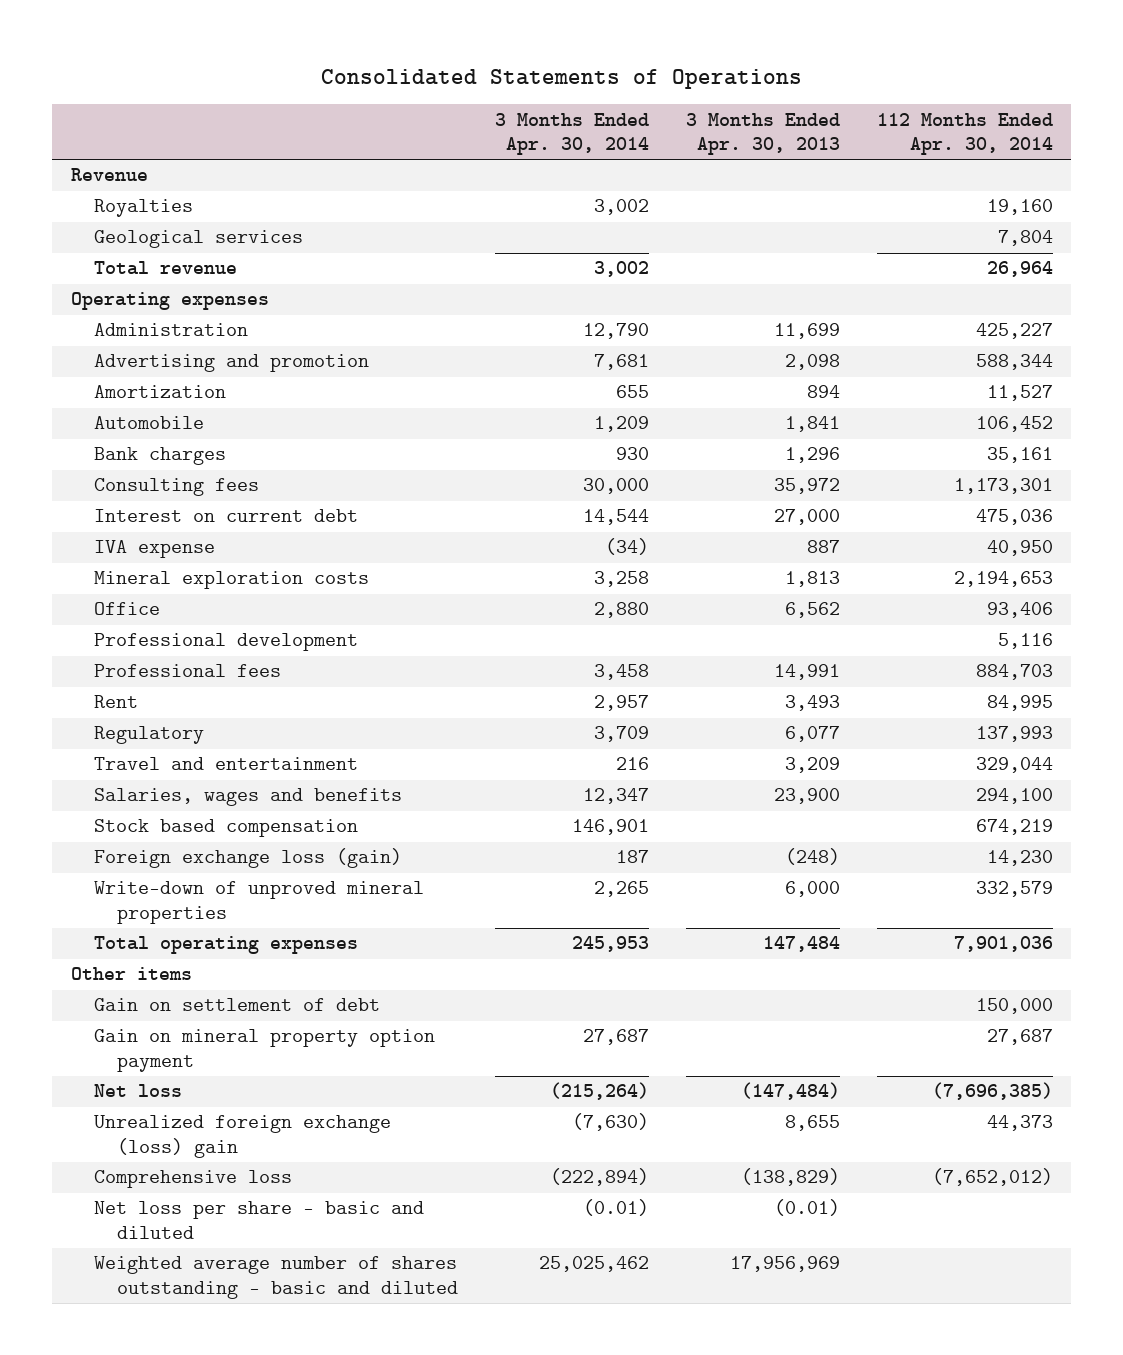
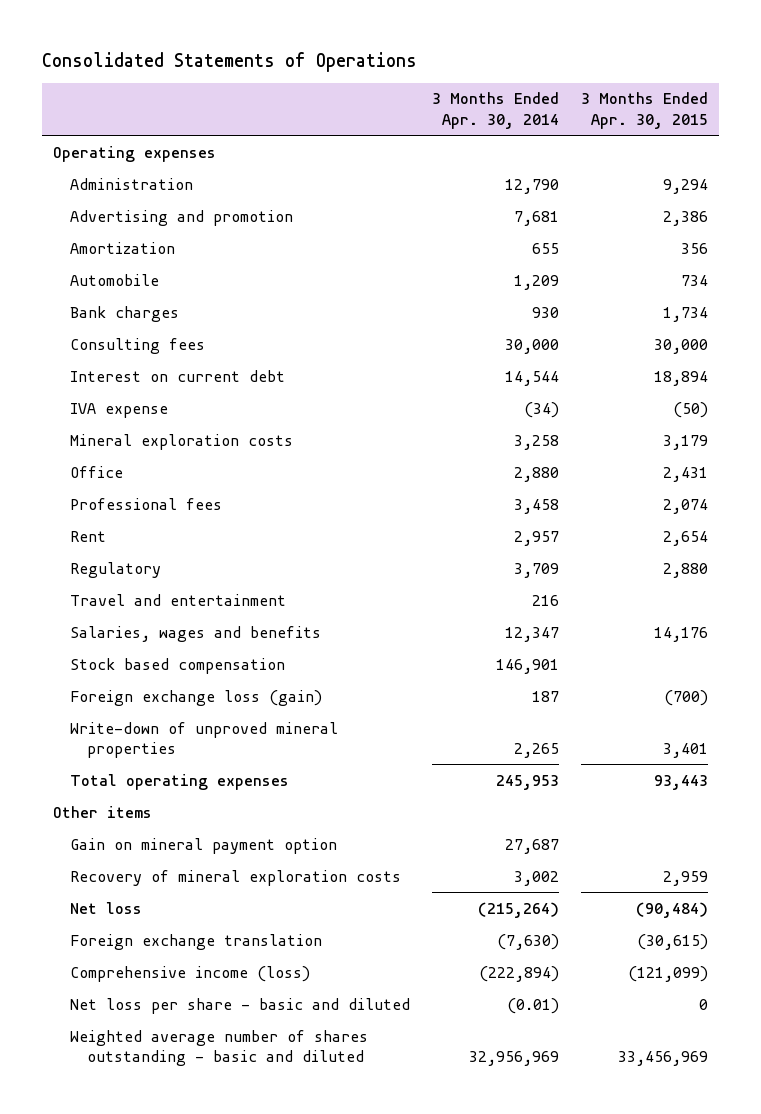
- | 3 Months Ended Apr. 30, 2014 | 3 Months Ended Apr. 30, 2013 | 112 Months Ended Apr. 30, 2014
+ | 3 Months Ended Apr. 30, 2014 | 3 Months Ended Apr. 30, 2015
- Revenue
- Royalties | 3,002 | | 19,160
- Geological services | | | 7,804
- Total revenue | 3,002 | | 26,964
- Professional development | | | 5,116
- Gain on settlement of debt | | | 150,000
- Gain on mineral property option payment | 27,687 | | 27,687
+ Gain on mineral payment option | 27,687 |
+ Recovery of mineral exploration costs | 3,002 | 2,959
- Unrealized foreign exchange (loss) gain | (7,630) | 8,655 | 44,373
- Comprehensive loss | (222,894) | (138,829) | (7,652,012)
+ Foreign exchange translation | (7,630) | (30,615)
+ Comprehensive income (loss) | (222,894) | (121,099)
- Weighted average number of shares outstanding - basic and diluted | 25,025,462 | 17,956,969 |
+ Weighted average number of shares outstanding - basic and diluted | 32,956,969 | 33,456,969

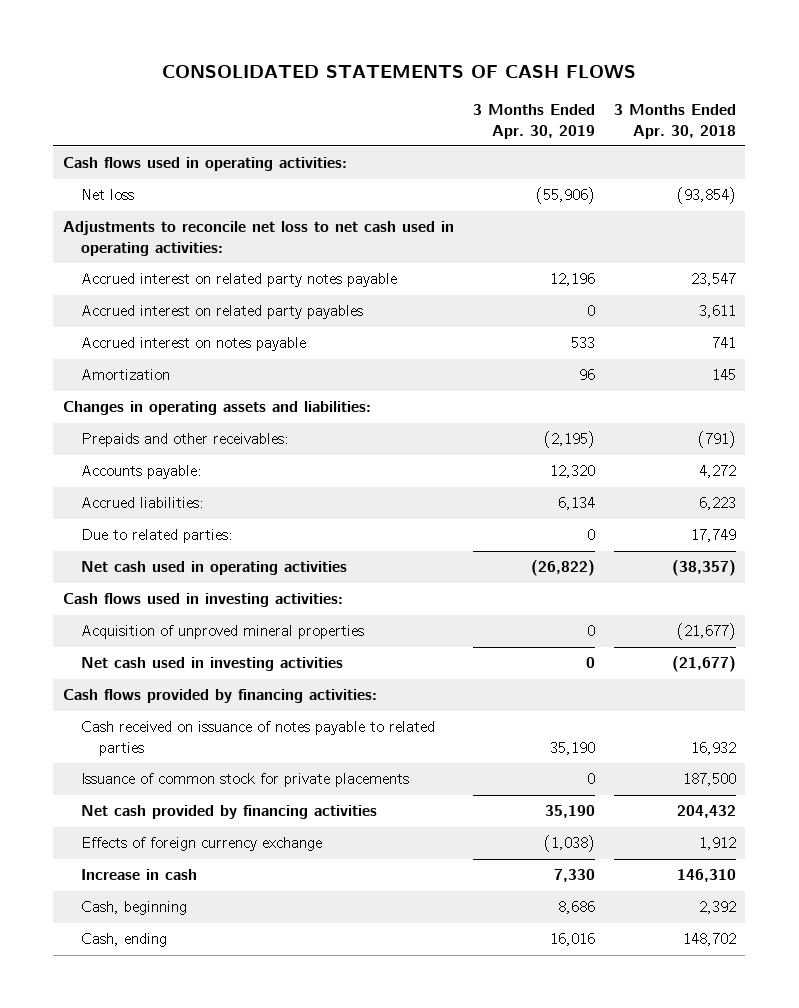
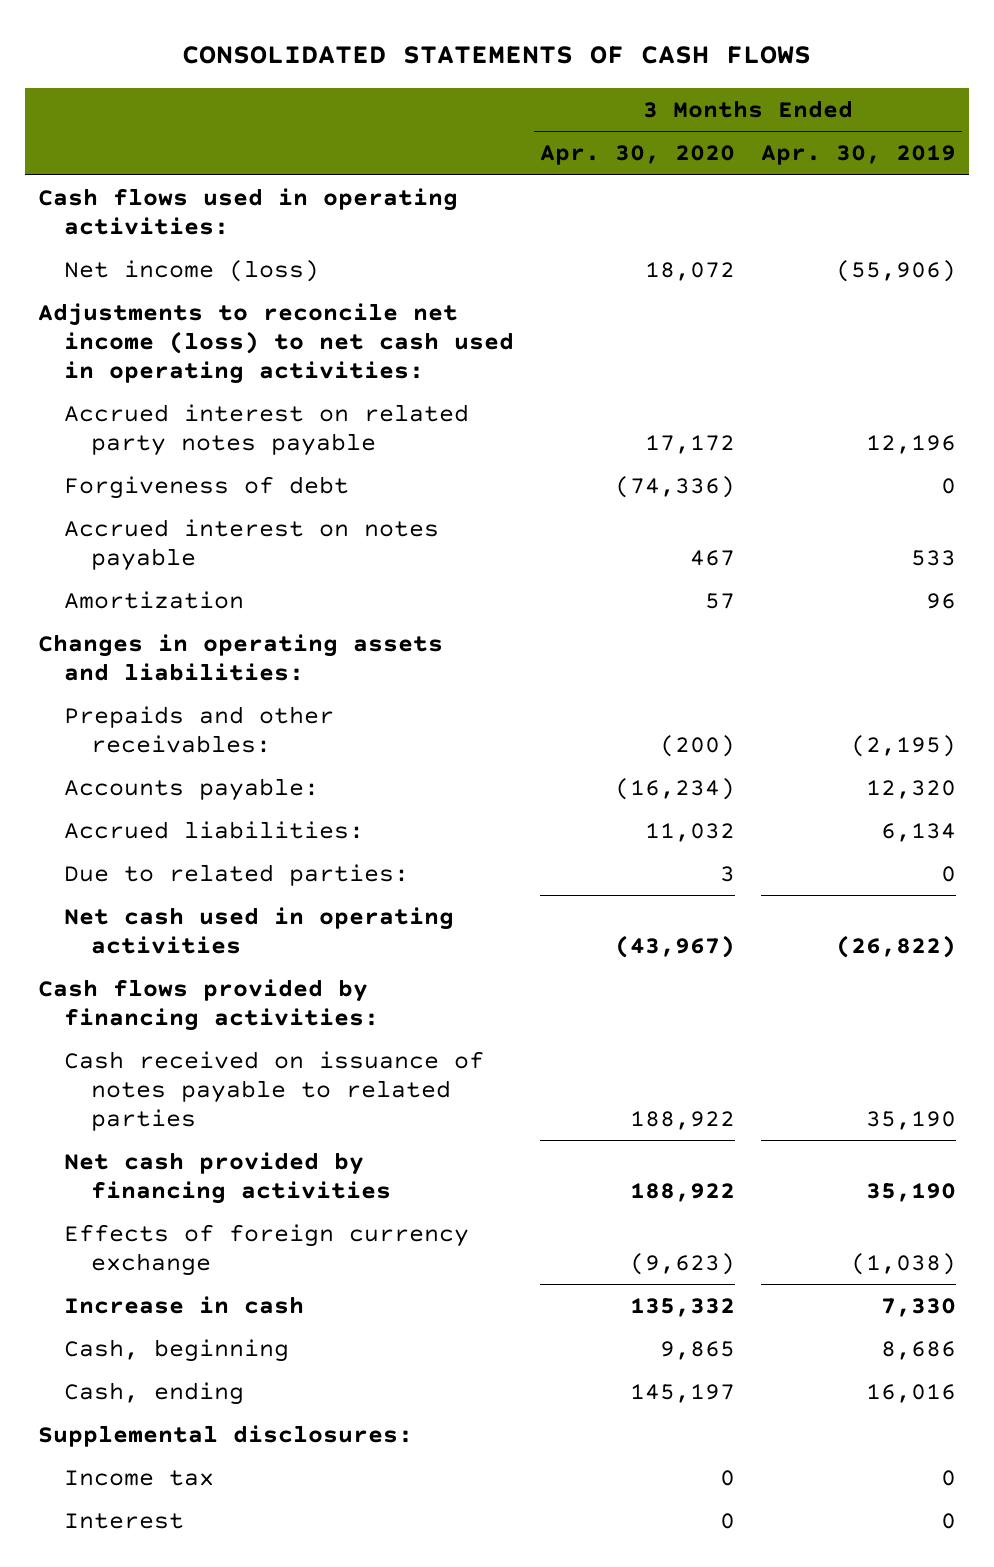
- | 3 Months Ended Apr. 30, 2019 | 3 Months Ended Apr. 30, 2018
+ | 3 Months Ended Apr. 30, 2020 | 3 Months Ended Apr. 30, 2019
- Net loss | (55,906) | (93,854)
- Adjustments to reconcile net loss to net cash used in operating activities:
+ Net income (loss) | 18,072 | (55,906)
+ Adjustments to reconcile net income (loss) to net cash used in operating activities:
- Accrued interest on related party payables | 0 | 3,611
+ Forgiveness of debt | (74,336) | 0
- Cash flows used in investing activities:
- Acquisition of unproved mineral properties | 0 | (21,677)
- Net cash used in investing activities | 0 | (21,677)
- Issuance of common stock for private placements | 0 | 187,500
+ Supplemental disclosures:
+ Income tax | 0 | 0
+ Interest | 0 | 0

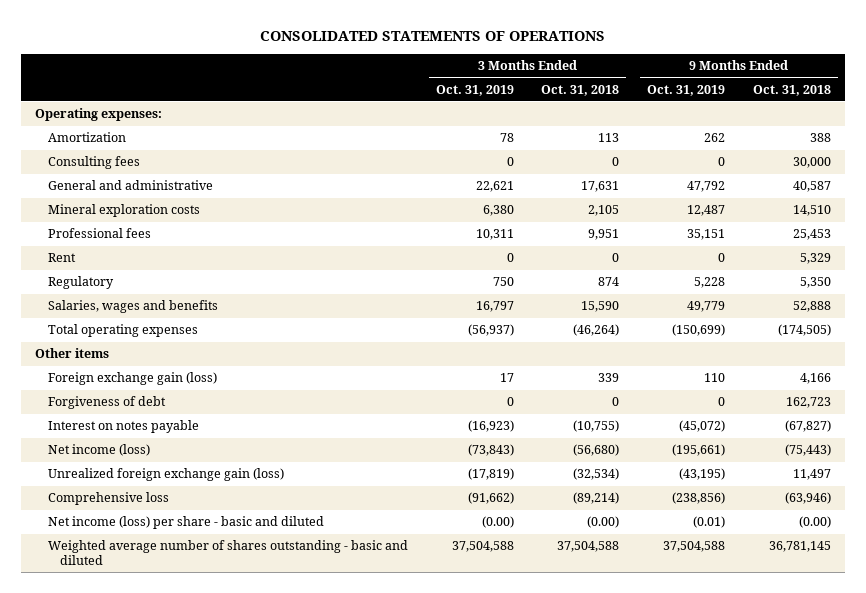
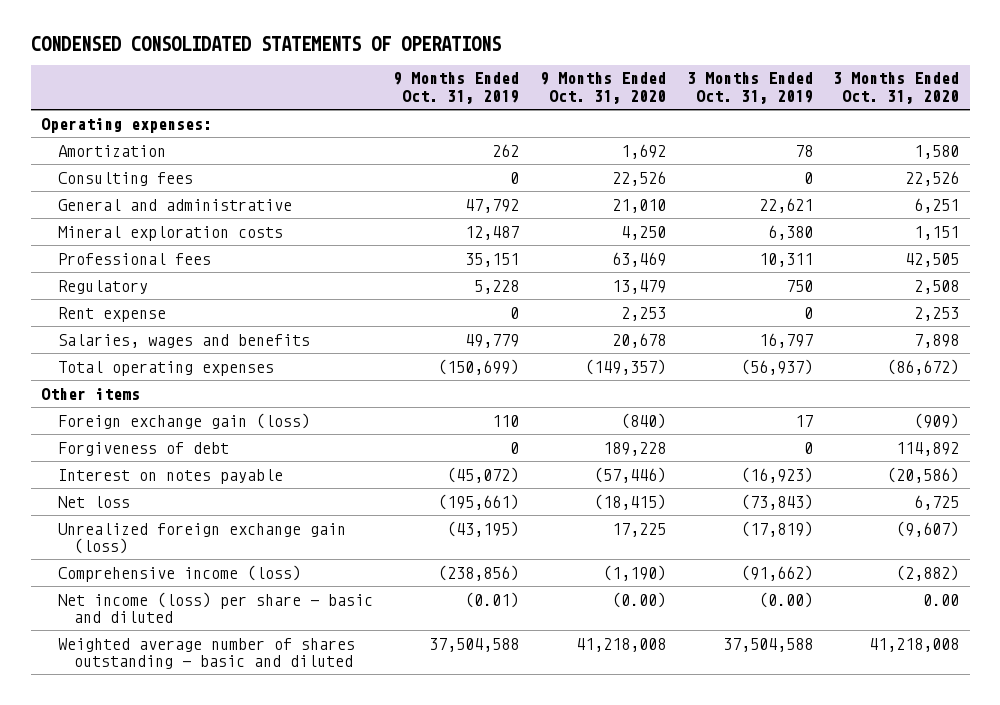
- CONSOLIDATED STATEMENTS OF OPERATIONS
+ CONDENSED CONSOLIDATED STATEMENTS OF OPERATIONS
- | 3 Months Ended Oct. 31, 2019 | 3 Months Ended Oct. 31, 2018 | 9 Months Ended Oct. 31, 2019 | 9 Months Ended Oct. 31, 2018
+ | 9 Months Ended Oct. 31, 2019 | 9 Months Ended Oct. 31, 2020 | 3 Months Ended Oct. 31, 2019 | 3 Months Ended Oct. 31, 2020
- Rent | 0 | 0 | 0 | 5,329
+ Rent expense | 0 | 2,253 | 0 | 2,253
- Net income (loss) | (73,843) | (56,680) | (195,661) | (75,443)
+ Net loss | (195,661) | (18,415) | (73,843) | 6,725
- Comprehensive loss | (91,662) | (89,214) | (238,856) | (63,946)
+ Comprehensive income (loss) | (238,856) | (1,190) | (91,662) | (2,882)

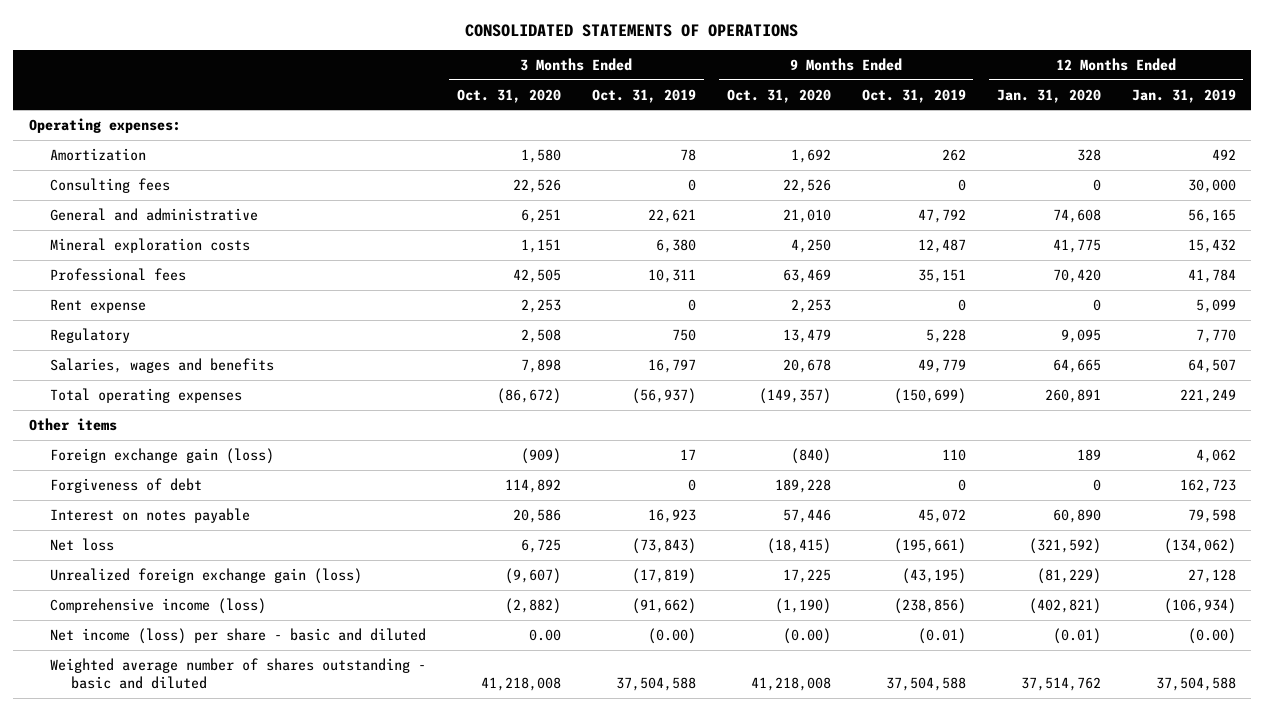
- CONDENSED CONSOLIDATED STATEMENTS OF OPERATIONS
+ CONSOLIDATED STATEMENTS OF OPERATIONS
- | 9 Months Ended Oct. 31, 2019 | 9 Months Ended Oct. 31, 2020 | 3 Months Ended Oct. 31, 2019 | 3 Months Ended Oct. 31, 2020
+ | 3 Months Ended Oct. 31, 2020 | 3 Months Ended Oct. 31, 2019 | 9 Months Ended Oct. 31, 2020 | 9 Months Ended Oct. 31, 2019 | 12 Months Ended Jan. 31, 2020 | 12 Months Ended Jan. 31, 2019
moved down: Regulatory | 2,508 | 750 | 13,479 | 5,228 | 9,095 | 7,770
- Interest on notes payable | (45,072) | (57,446) | (16,923) | (20,586)
+ Interest on notes payable | 20,586 | 16,923 | 57,446 | 45,072 | 60,890 | 79,598

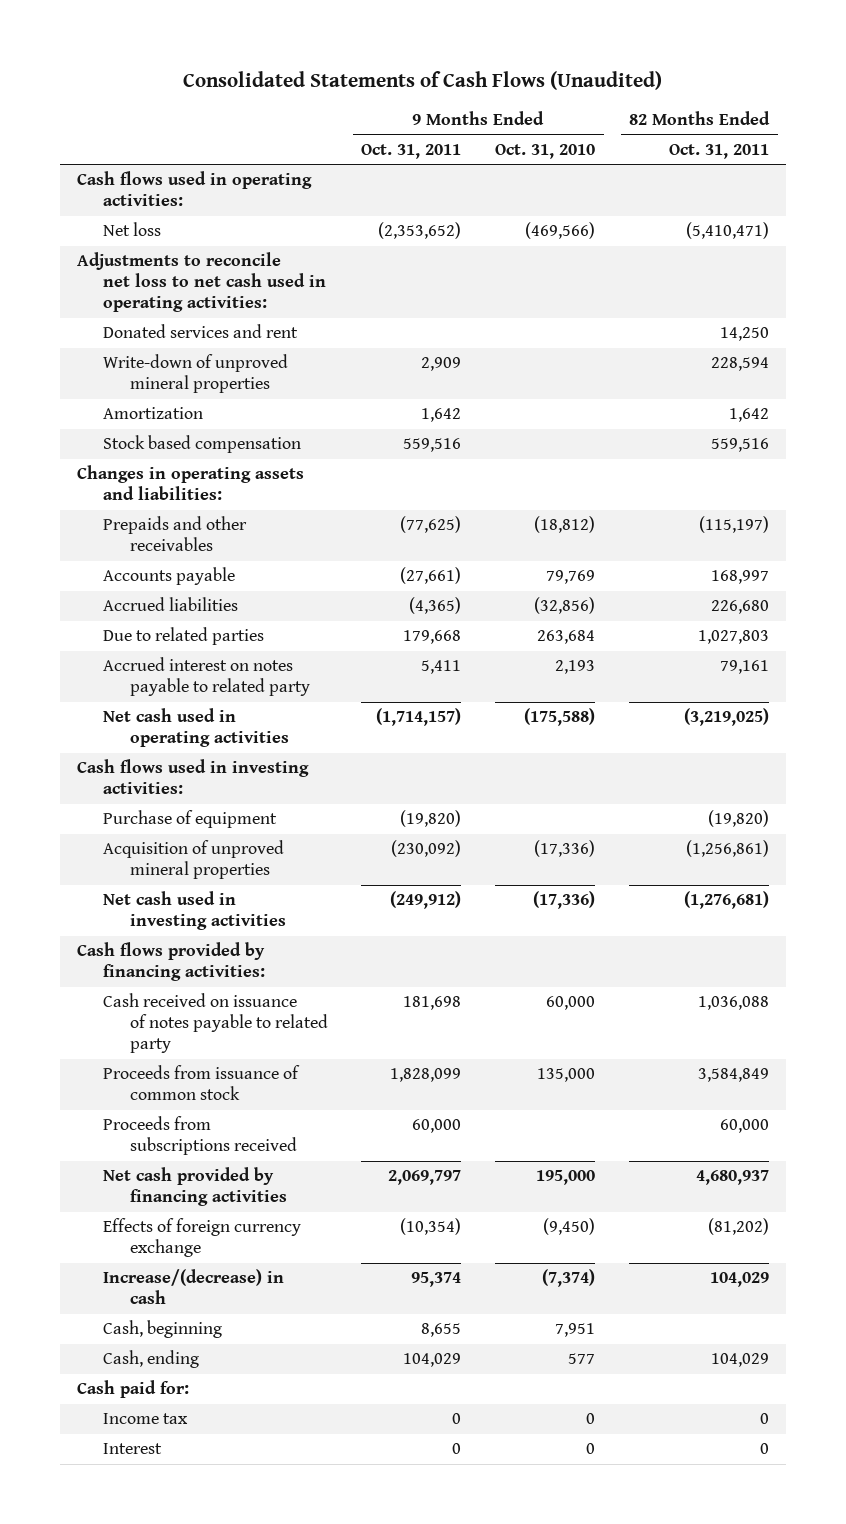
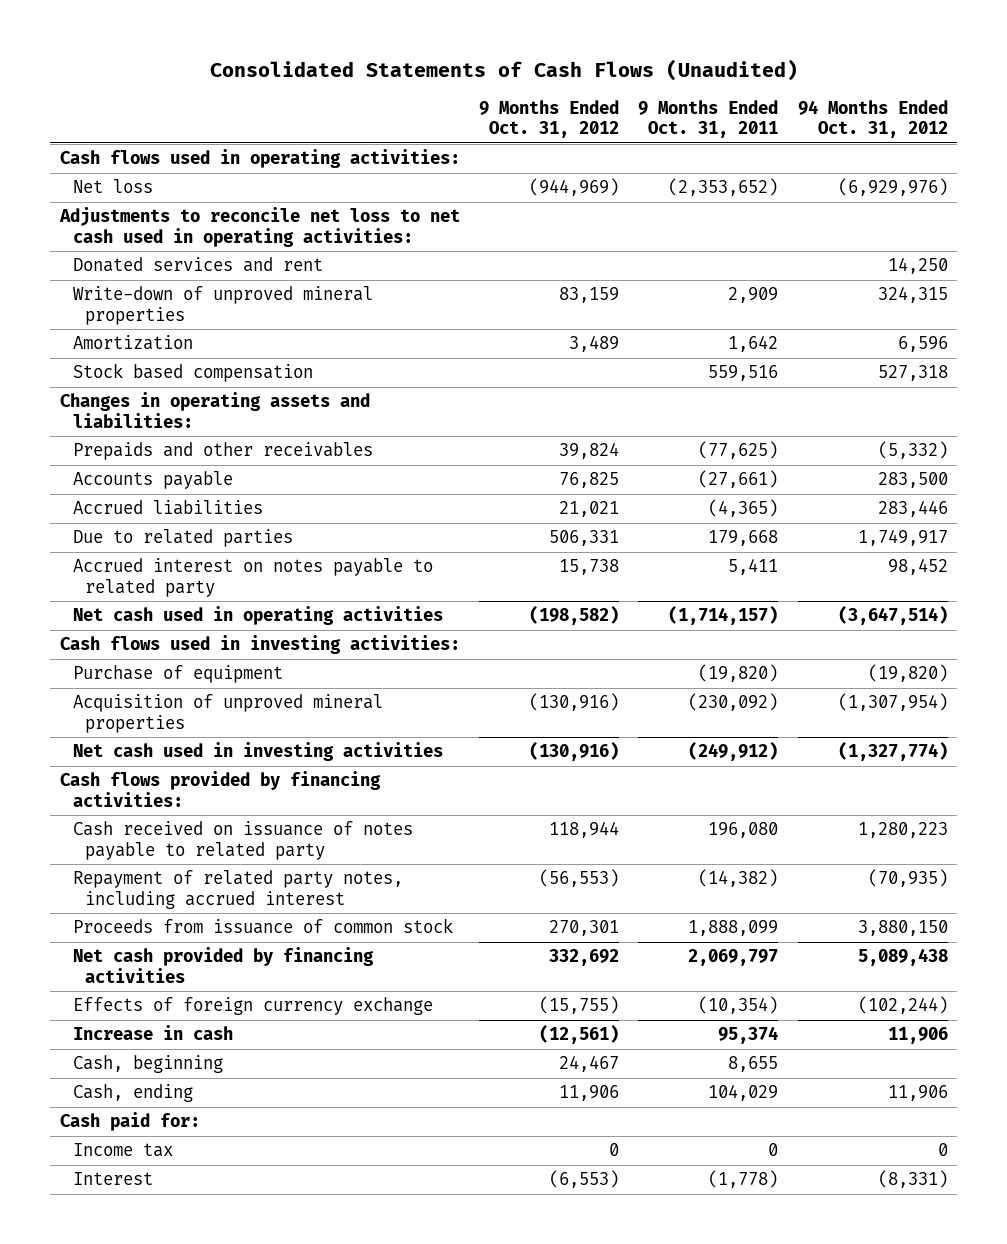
- | 9 Months Ended Oct. 31, 2011 | 9 Months Ended Oct. 31, 2010 | 82 Months Ended Oct. 31, 2011
+ | 9 Months Ended Oct. 31, 2012 | 9 Months Ended Oct. 31, 2011 | 94 Months Ended Oct. 31, 2012
- Cash received on issuance of notes payable to related party | 181,698 | 60,000 | 1,036,088
- Proceeds from issuance of common stock | 1,828,099 | 135,000 | 3,584,849
- Proceeds from subscriptions received | 60,000 | | 60,000
+ Cash received on issuance of notes payable to related party | 118,944 | 196,080 | 1,280,223
+ Repayment of related party notes, including accrued interest | (56,553) | (14,382) | (70,935)
+ Proceeds from issuance of common stock | 270,301 | 1,888,099 | 3,880,150
- Increase/(decrease) in cash | 95,374 | (7,374) | 104,029
+ Increase in cash | (12,561) | 95,374 | 11,906
- Interest | 0 | 0 | 0
+ Interest | (6,553) | (1,778) | (8,331)

